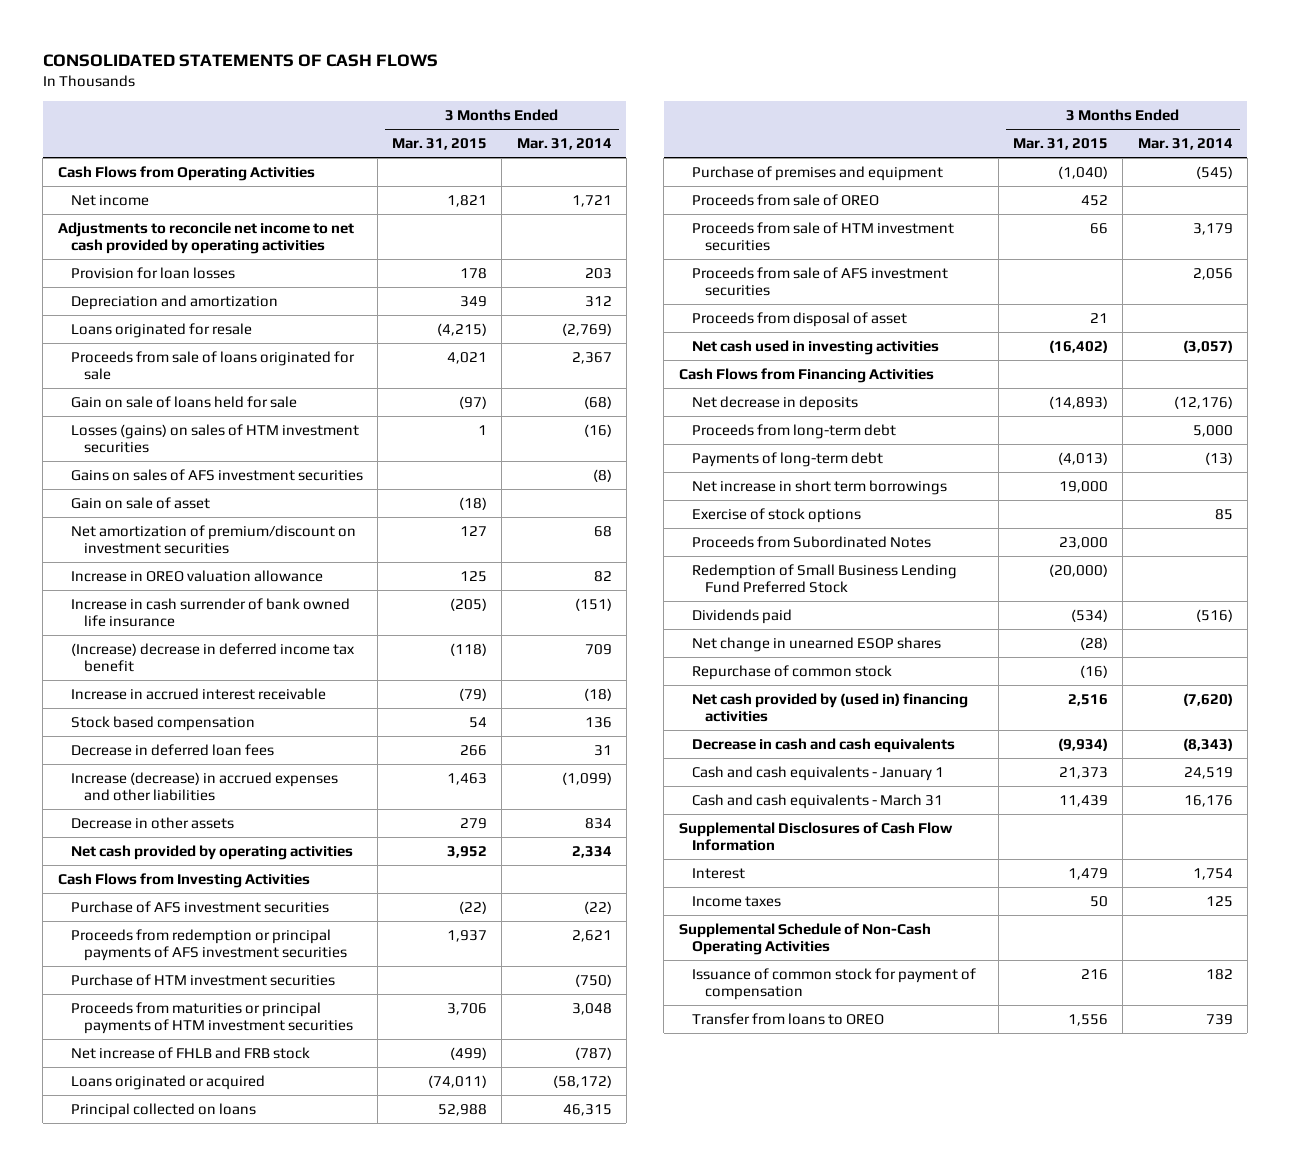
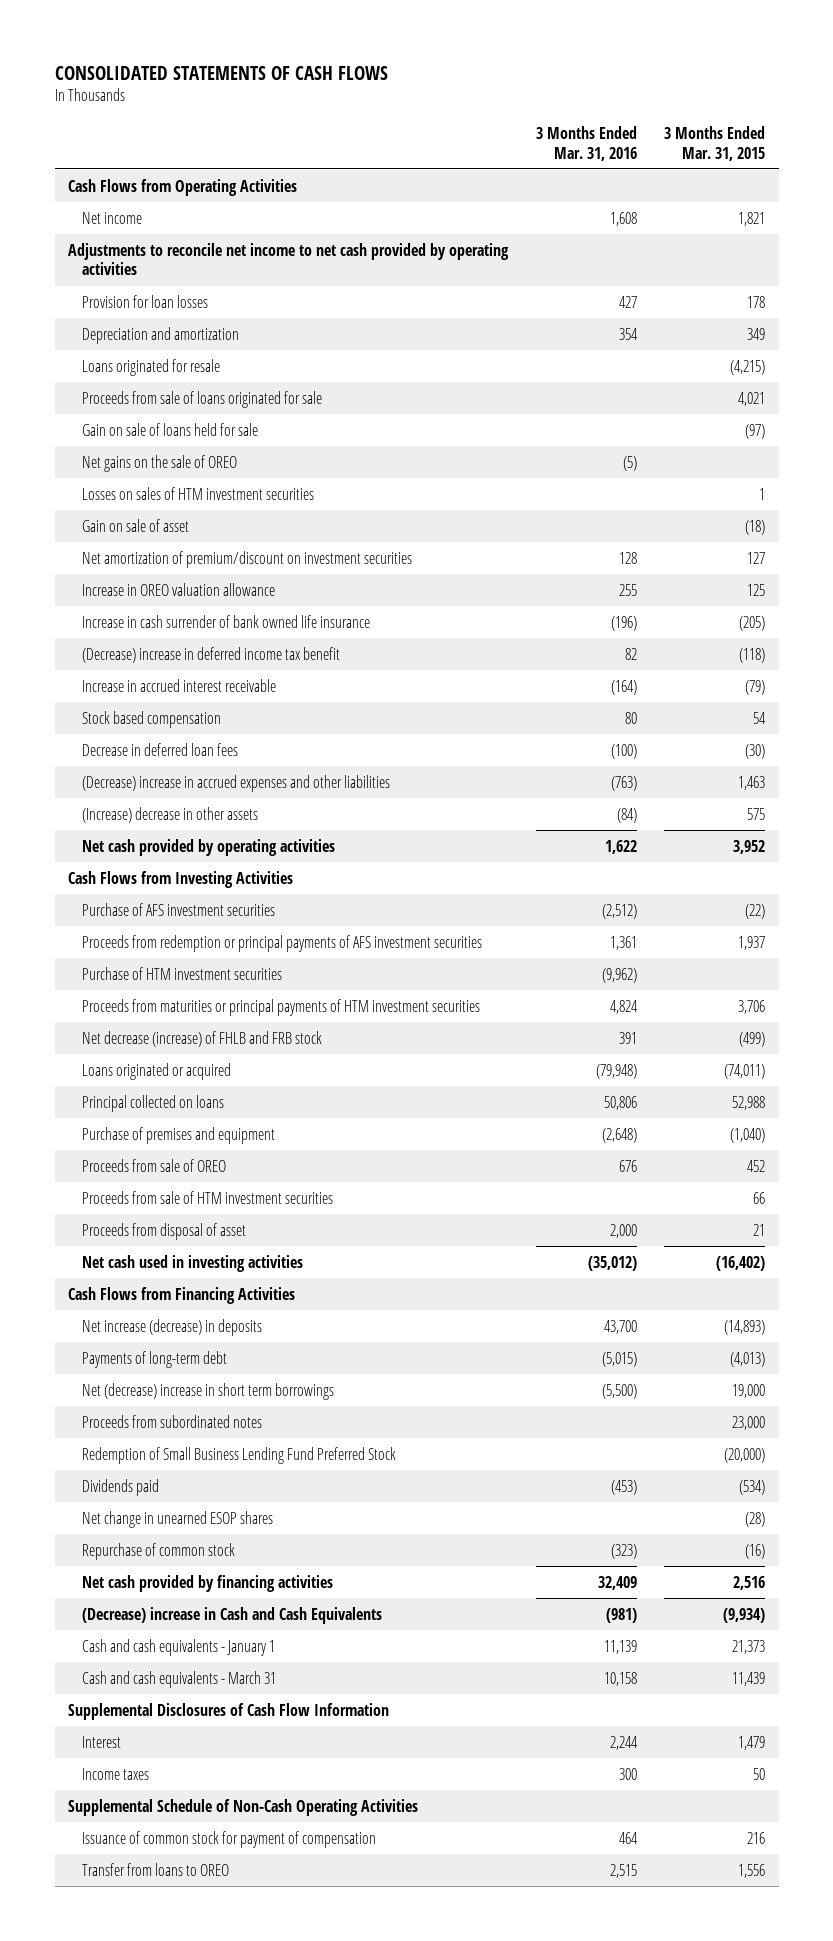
- | 3 Months Ended Mar. 31, 2015 | 3 Months Ended Mar. 31, 2014
+ | 3 Months Ended Mar. 31, 2016 | 3 Months Ended Mar. 31, 2015
- Losses (gains) on sales of HTM investment securities | 1 | (16)
- Gains on sales of AFS investment securities | | (8)
+ Net gains on the sale of OREO | (5) |
+ Losses on sales of HTM investment securities | | 1
- (Increase) decrease in deferred income tax benefit | (118) | 709
+ (Decrease) increase in deferred income tax benefit | 82 | (118)
- Decrease in deferred loan fees | 266 | 31
- Increase (decrease) in accrued expenses and other liabilities | 1,463 | (1,099)
- Decrease in other assets | 279 | 834
+ Decrease in deferred loan fees | (100) | (30)
+ (Decrease) increase in accrued expenses and other liabilities | (763) | 1,463
+ (Increase) decrease in other assets | (84) | 575
- Net increase of FHLB and FRB stock | (499) | (787)
+ Net decrease (increase) of FHLB and FRB stock | 391 | (499)
- Proceeds from sale of AFS investment securities | | 2,056
- Net decrease in deposits | (14,893) | (12,176)
- Proceeds from long-term debt | | 5,000
+ Net increase (decrease) in deposits | 43,700 | (14,893)
- Net increase in short term borrowings | 19,000 |
- Exercise of stock options | | 85
- Proceeds from Subordinated Notes | 23,000 |
+ Net (decrease) increase in short term borrowings | (5,500) | 19,000
+ Proceeds from subordinated notes | | 23,000
- Net cash provided by (used in) financing activities | 2,516 | (7,620)
- Decrease in cash and cash equivalents | (9,934) | (8,343)
+ Net cash provided by financing activities | 32,409 | 2,516
+ (Decrease) increase in Cash and Cash Equivalents | (981) | (9,934)

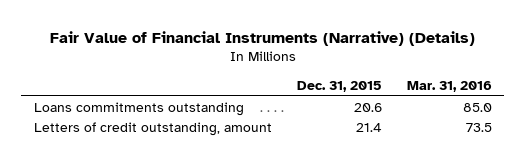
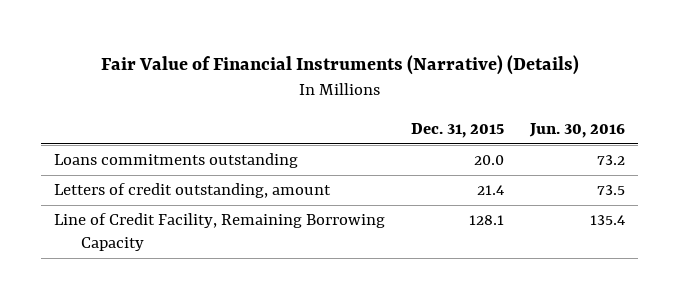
- | Dec. 31, 2015 | Mar. 31, 2016
+ | Dec. 31, 2015 | Jun. 30, 2016
- Loans commitments outstanding | 20.6 | 85.0
+ Loans commitments outstanding | 20.0 | 73.2
+ Line of Credit Facility, Remaining Borrowing Capacity | 128.1 | 135.4

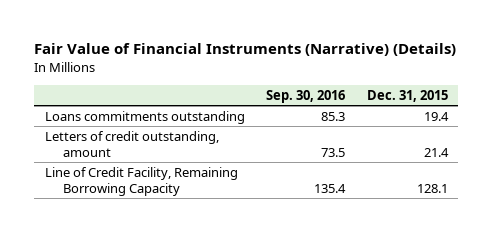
- | Dec. 31, 2015 | Jun. 30, 2016
+ | Sep. 30, 2016 | Dec. 31, 2015
- Loans commitments outstanding | 20.0 | 73.2
+ Loans commitments outstanding | 85.3 | 19.4

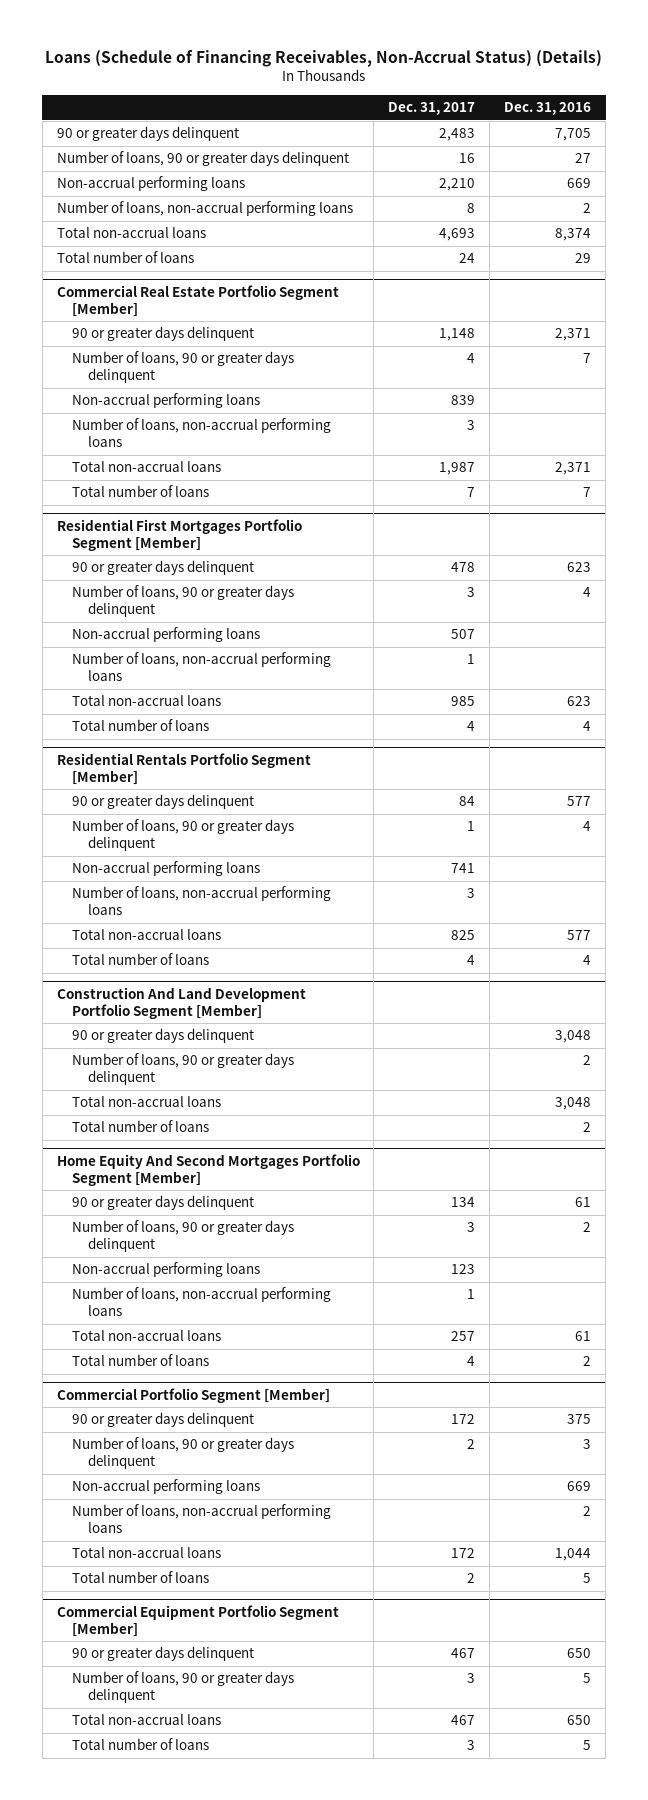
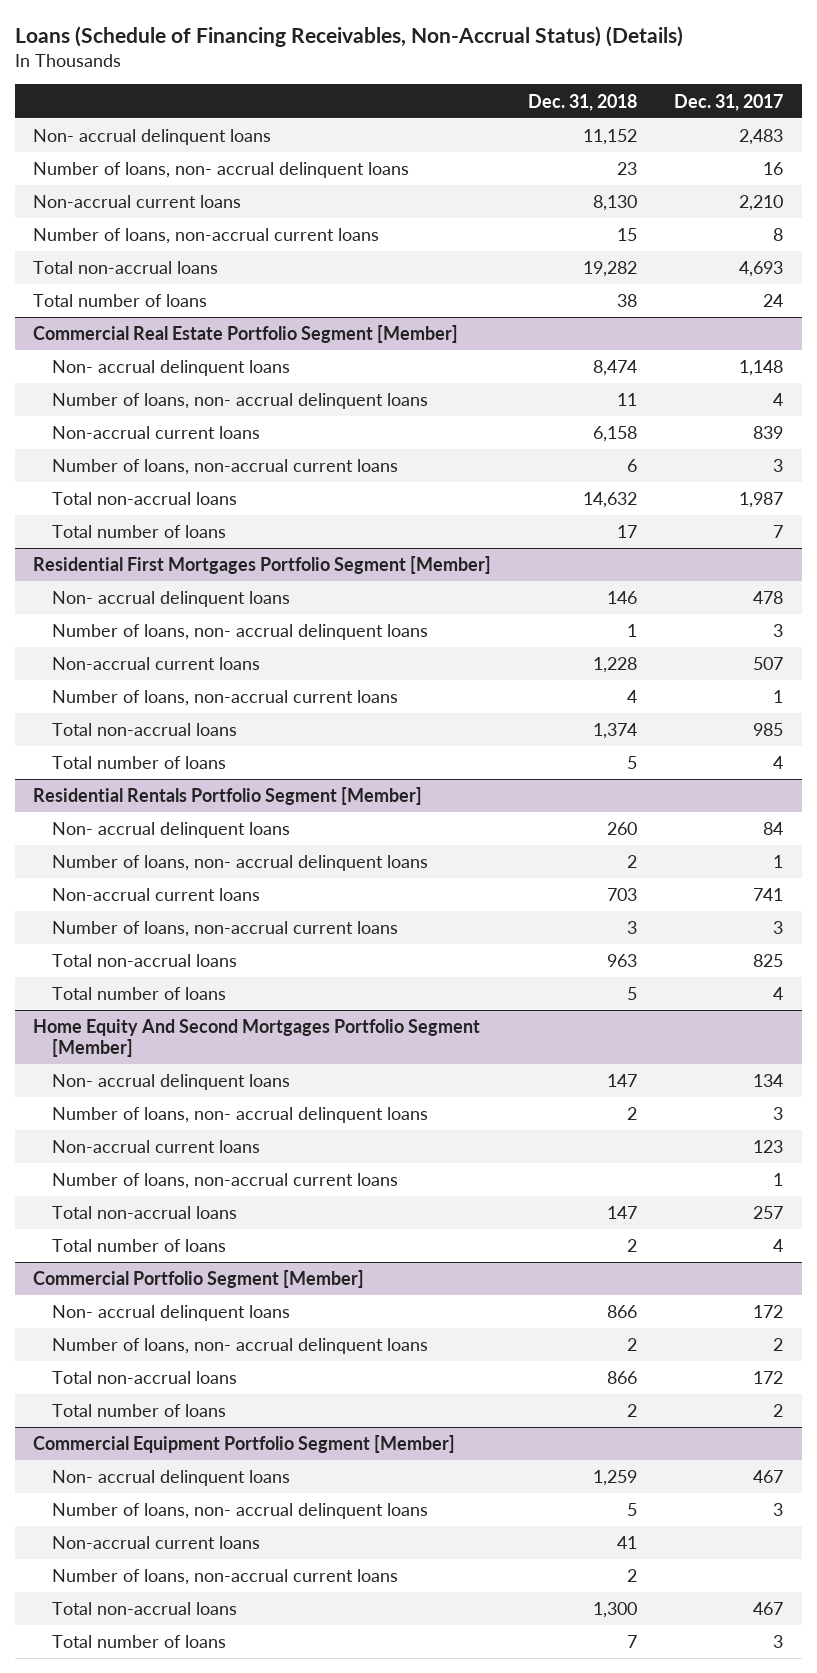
- | Dec. 31, 2017 | Dec. 31, 2016
+ | Dec. 31, 2018 | Dec. 31, 2017
- 90 or greater days delinquent | 2,483 | 7,705
- Number of loans, 90 or greater days delinquent | 16 | 27
- Non-accrual performing loans | 2,210 | 669
- Number of loans, non-accrual performing loans | 8 | 2
+ Non- accrual delinquent loans | 11,152 | 2,483
+ Number of loans, non- accrual delinquent loans | 23 | 16
+ Non-accrual current loans | 8,130 | 2,210
+ Number of loans, non-accrual current loans | 15 | 8
@ Commercial Real Estate Portfolio Segment [Member]
- 90 or greater days delinquent | 1,148 | 2,371
- Number of loans, 90 or greater days delinquent | 4 | 7
- Non-accrual performing loans | 839 |
- Number of loans, non-accrual performing loans | 3 |
+ Non- accrual delinquent loans | 8,474 | 1,148
+ Number of loans, non- accrual delinquent loans | 11 | 4
+ Non-accrual current loans | 6,158 | 839
+ Number of loans, non-accrual current loans | 6 | 3
@ Residential First Mortgages Portfolio Segment [Member]
- 90 or greater days delinquent | 478 | 623
- Number of loans, 90 or greater days delinquent | 3 | 4
- Non-accrual performing loans | 507 |
- Number of loans, non-accrual performing loans | 1 |
+ Non- accrual delinquent loans | 146 | 478
+ Number of loans, non- accrual delinquent loans | 1 | 3
+ Non-accrual current loans | 1,228 | 507
+ Number of loans, non-accrual current loans | 4 | 1
@ Residential Rentals Portfolio Segment [Member]
- 90 or greater days delinquent | 84 | 577
- Number of loans, 90 or greater days delinquent | 1 | 4
- Non-accrual performing loans | 741 |
- Number of loans, non-accrual performing loans | 3 |
+ Non- accrual delinquent loans | 260 | 84
+ Number of loans, non- accrual delinquent loans | 2 | 1
+ Non-accrual current loans | 703 | 741
+ Number of loans, non-accrual current loans | 3 | 3
- Construction And Land Development Portfolio Segment [Member]
- 90 or greater days delinquent | | 3,048
- Number of loans, 90 or greater days delinquent | | 2
- Total non-accrual loans | | 3,048
- Total number of loans | | 2
@ Home Equity And Second Mortgages Portfolio Segment [Member]
- 90 or greater days delinquent | 134 | 61
- Number of loans, 90 or greater days delinquent | 3 | 2
- Non-accrual performing loans | 123 |
- Number of loans, non-accrual performing loans | 1 |
+ Non- accrual delinquent loans | 147 | 134
+ Number of loans, non- accrual delinquent loans | 2 | 3
+ Non-accrual current loans | | 123
+ Number of loans, non-accrual current loans | | 1
@ Commercial Portfolio Segment [Member]
- 90 or greater days delinquent | 172 | 375
- Number of loans, 90 or greater days delinquent | 2 | 3
- Non-accrual performing loans | | 669
- Number of loans, non-accrual performing loans | | 2
+ Non- accrual delinquent loans | 866 | 172
+ Number of loans, non- accrual delinquent loans | 2 | 2
@ Commercial Equipment Portfolio Segment [Member]
- 90 or greater days delinquent | 467 | 650
- Number of loans, 90 or greater days delinquent | 3 | 5
+ Non- accrual delinquent loans | 1,259 | 467
+ Number of loans, non- accrual delinquent loans | 5 | 3
+ Non-accrual current loans | 41 |
+ Number of loans, non-accrual current loans | 2 |

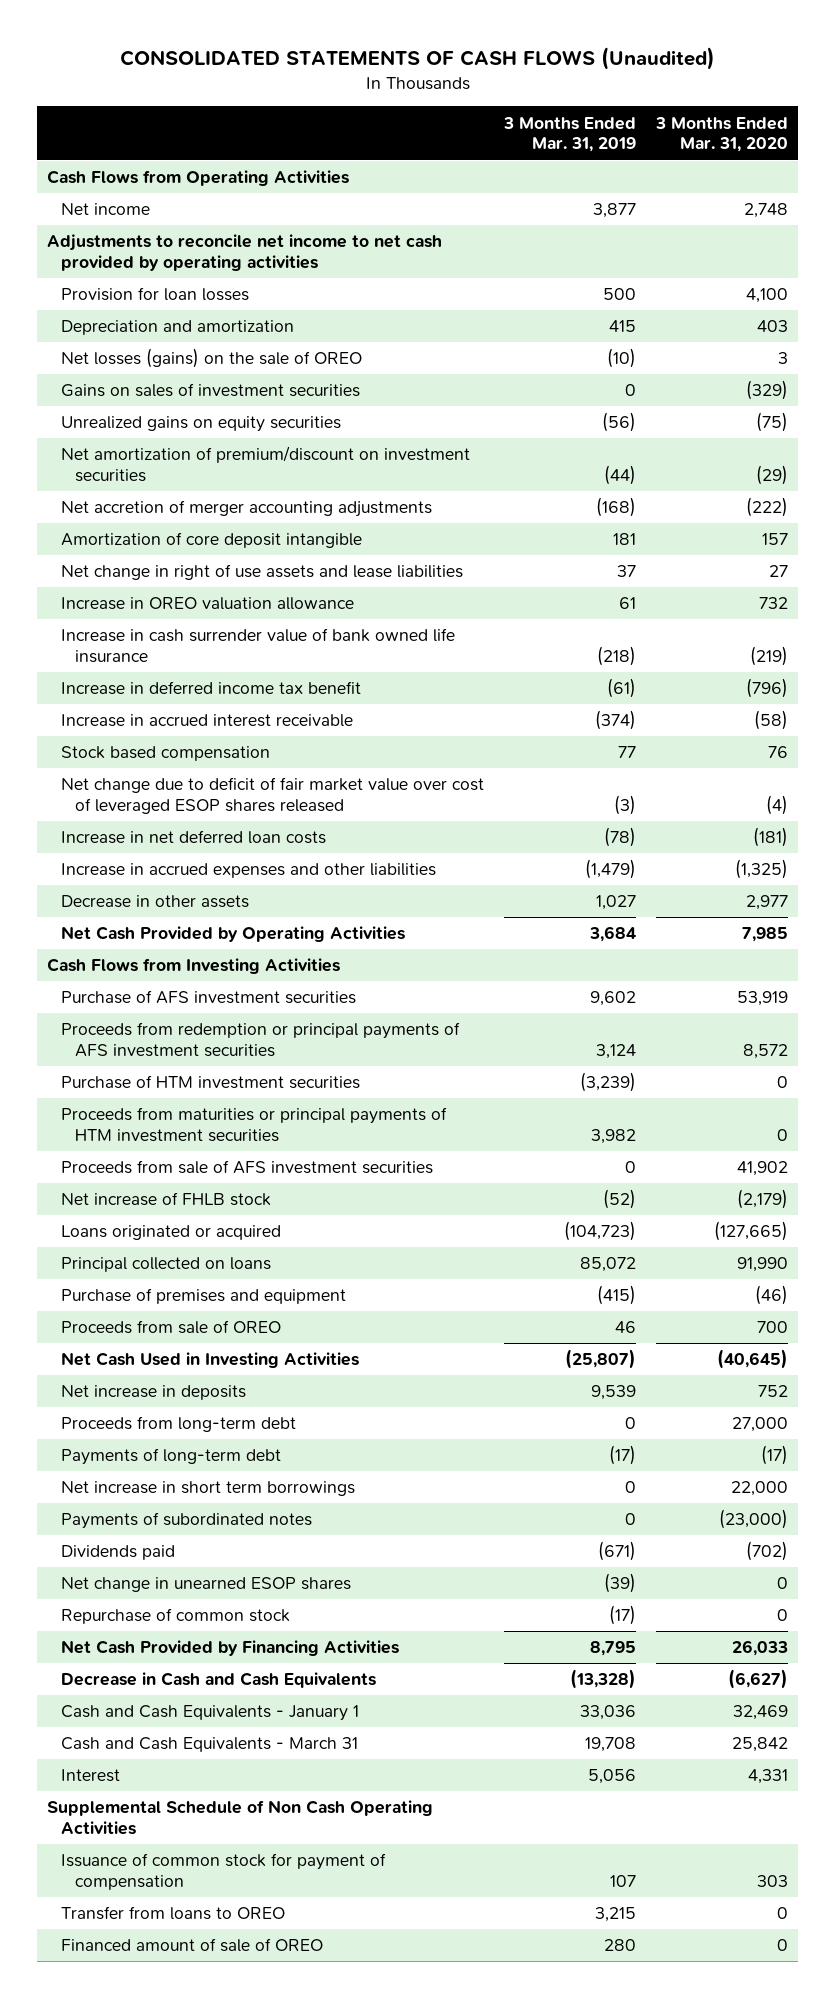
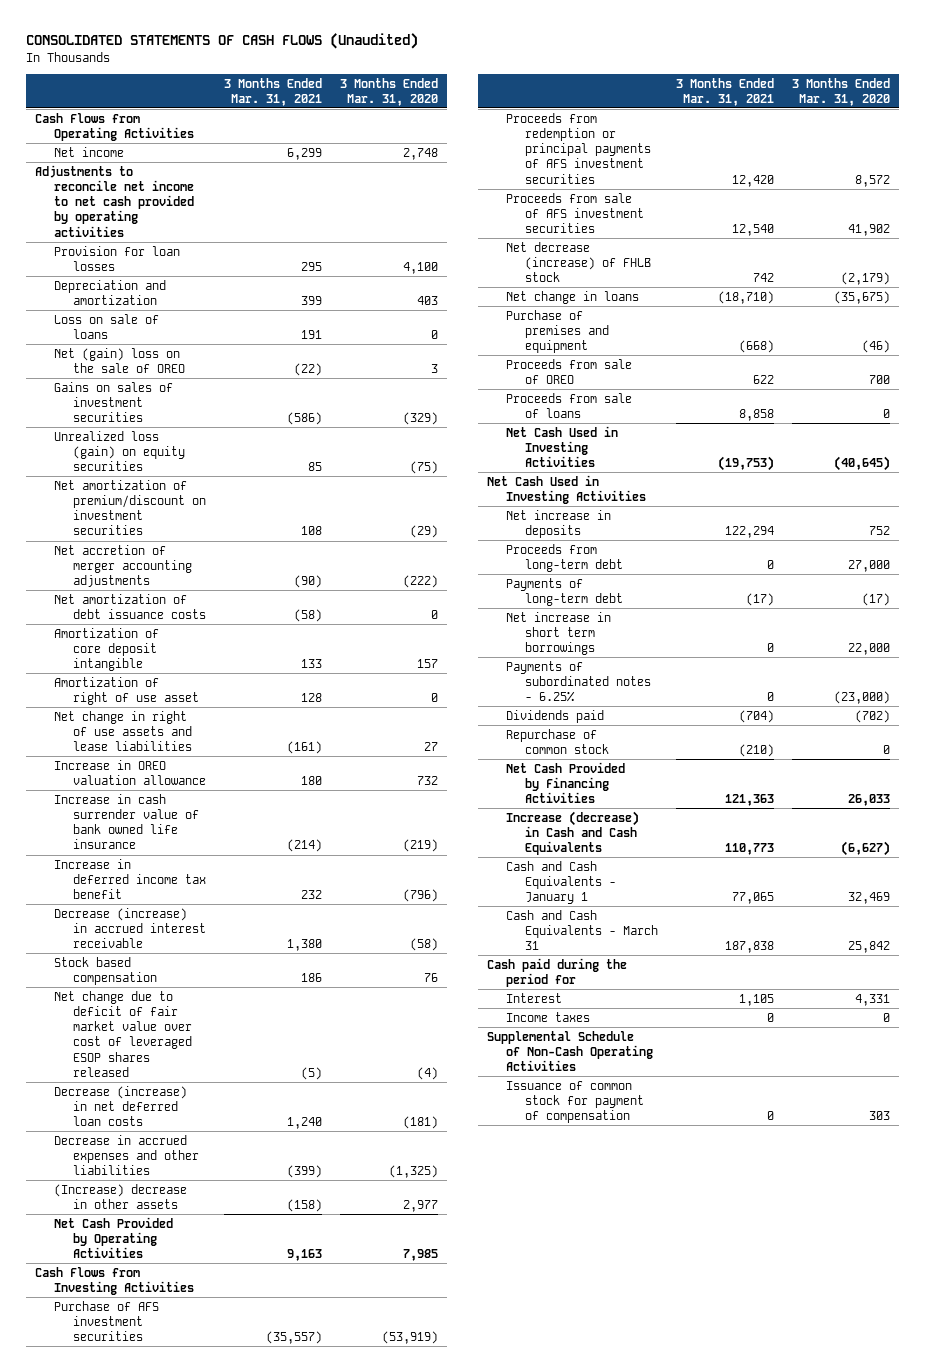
- | 3 Months Ended Mar. 31, 2019 | 3 Months Ended Mar. 31, 2020
+ | 3 Months Ended Mar. 31, 2021 | 3 Months Ended Mar. 31, 2020
- Net losses (gains) on the sale of OREO | (10) | 3
+ Loss on sale of loans | 191 | 0
+ Net (gain) loss on the sale of OREO | (22) | 3
- Unrealized gains on equity securities | (56) | (75)
+ Unrealized loss (gain) on equity securities | 85 | (75)
+ Net amortization of debt issuance costs | (58) | 0
+ Amortization of right of use asset | 128 | 0
- Increase in accrued interest receivable | (374) | (58)
+ Decrease (increase) in accrued interest receivable | 1,380 | (58)
- Increase in net deferred loan costs | (78) | (181)
- Increase in accrued expenses and other liabilities | (1,479) | (1,325)
- Decrease in other assets | 1,027 | 2,977
+ Decrease (increase) in net deferred loan costs | 1,240 | (181)
+ Decrease in accrued expenses and other liabilities | (399) | (1,325)
+ (Increase) decrease in other assets | (158) | 2,977
- Purchase of AFS investment securities | 9,602 | 53,919
+ Purchase of AFS investment securities | (35,557) | (53,919)
- Purchase of HTM investment securities | (3,239) | 0
- Proceeds from maturities or principal payments of HTM investment securities | 3,982 | 0
- Net increase of FHLB stock | (52) | (2,179)
- Loans originated or acquired | (104,723) | (127,665)
- Principal collected on loans | 85,072 | 91,990
+ Net decrease (increase) of FHLB stock | 742 | (2,179)
+ Net change in loans | (18,710) | (35,675)
+ Proceeds from sale of loans | 8,858 | 0
+ Net Cash Used in Investing Activities
- Payments of subordinated notes | 0 | (23,000)
+ Payments of subordinated notes - 6.25% | 0 | (23,000)
- Net change in unearned ESOP shares | (39) | 0
- Decrease in Cash and Cash Equivalents | (13,328) | (6,627)
+ Increase (decrease) in Cash and Cash Equivalents | 110,773 | (6,627)
+ Cash paid during the period for
- Supplemental Schedule of Non Cash Operating Activities
+ Income taxes | 0 | 0
+ Supplemental Schedule of Non-Cash Operating Activities
- Transfer from loans to OREO | 3,215 | 0
- Financed amount of sale of OREO | 280 | 0

